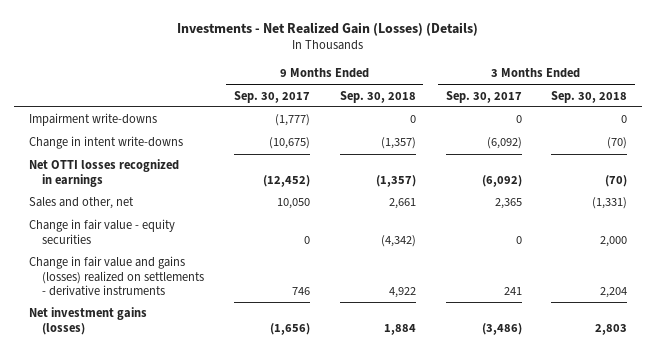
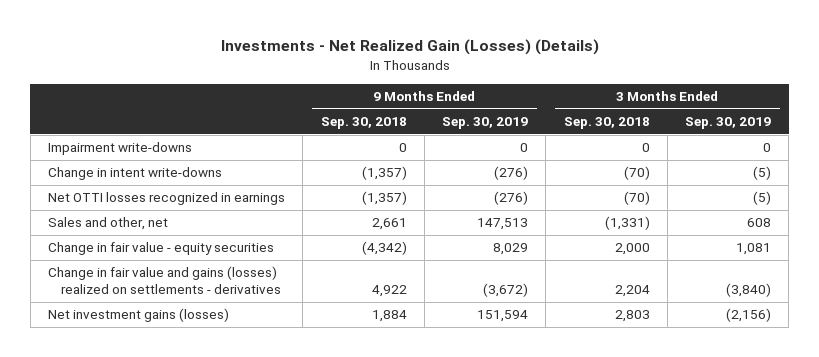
- | 9 Months Ended Sep. 30, 2017 | 9 Months Ended Sep. 30, 2018 | 3 Months Ended Sep. 30, 2017 | 3 Months Ended Sep. 30, 2018
+ | 9 Months Ended Sep. 30, 2018 | 9 Months Ended Sep. 30, 2019 | 3 Months Ended Sep. 30, 2018 | 3 Months Ended Sep. 30, 2019
- Change in fair value and gains (losses) realized on settlements - derivative instruments | 746 | 4,922 | 241 | 2,204
+ Change in fair value and gains (losses) realized on settlements - derivatives | 4,922 | (3,672) | 2,204 | (3,840)

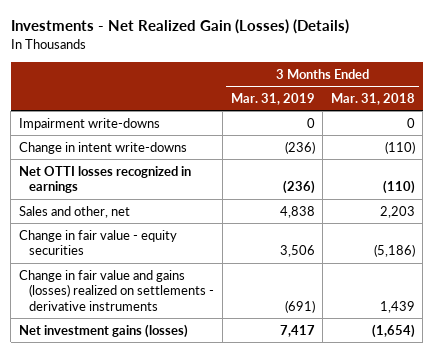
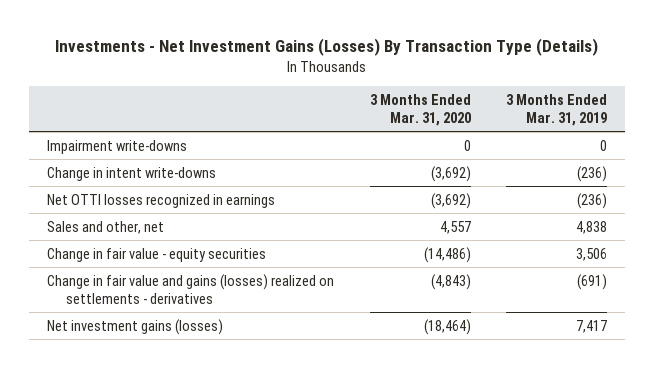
- Investments - Net Realized Gain (Losses) (Details)
+ Investments - Net Investment Gains (Losses) By Transaction Type (Details)
- | 3 Months Ended Mar. 31, 2019 | 3 Months Ended Mar. 31, 2018
+ | 3 Months Ended Mar. 31, 2020 | 3 Months Ended Mar. 31, 2019
- Change in fair value and gains (losses) realized on settlements - derivative instruments | (691) | 1,439
+ Change in fair value and gains (losses) realized on settlements - derivatives | (4,843) | (691)

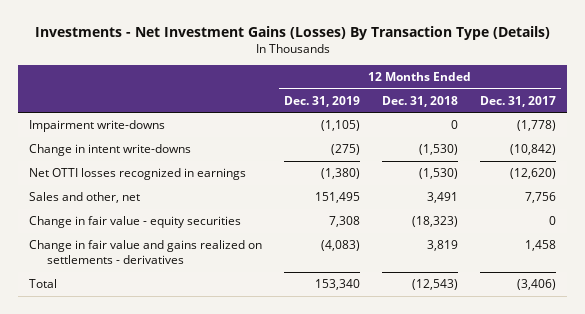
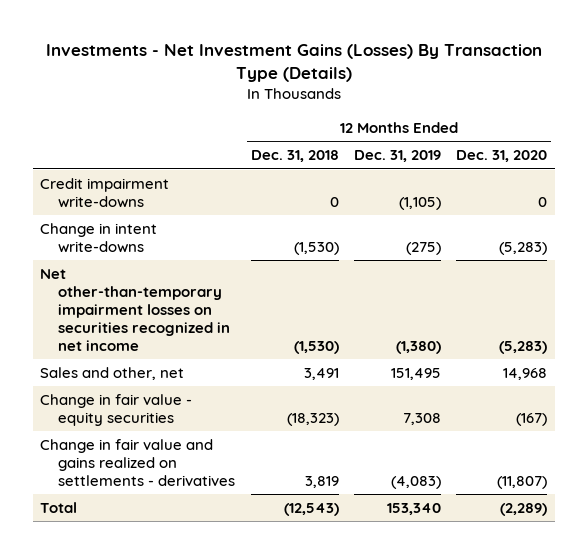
- | 12 Months Ended Dec. 31, 2019 | 12 Months Ended Dec. 31, 2018 | 12 Months Ended Dec. 31, 2017
+ | 12 Months Ended Dec. 31, 2018 | 12 Months Ended Dec. 31, 2019 | 12 Months Ended Dec. 31, 2020
- Impairment write-downs | (1,105) | 0 | (1,778)
+ Credit impairment write-downs | 0 | (1,105) | 0
- Net OTTI losses recognized in earnings | (1,380) | (1,530) | (12,620)
+ Net other-than-temporary impairment losses on securities recognized in net income | (1,530) | (1,380) | (5,283)

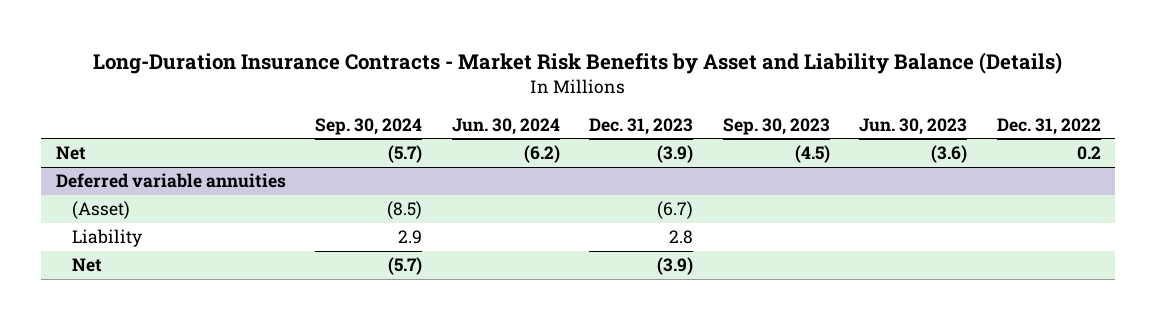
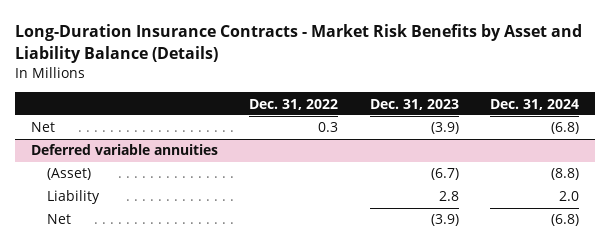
- | Sep. 30, 2024 | Jun. 30, 2024 | Dec. 31, 2023 | Sep. 30, 2023 | Jun. 30, 2023 | Dec. 31, 2022
+ | Dec. 31, 2022 | Dec. 31, 2023 | Dec. 31, 2024
- Net | (5.7) | (6.2) | (3.9) | (4.5) | (3.6) | 0.2
+ Net | 0.3 | (3.9) | (6.8)

